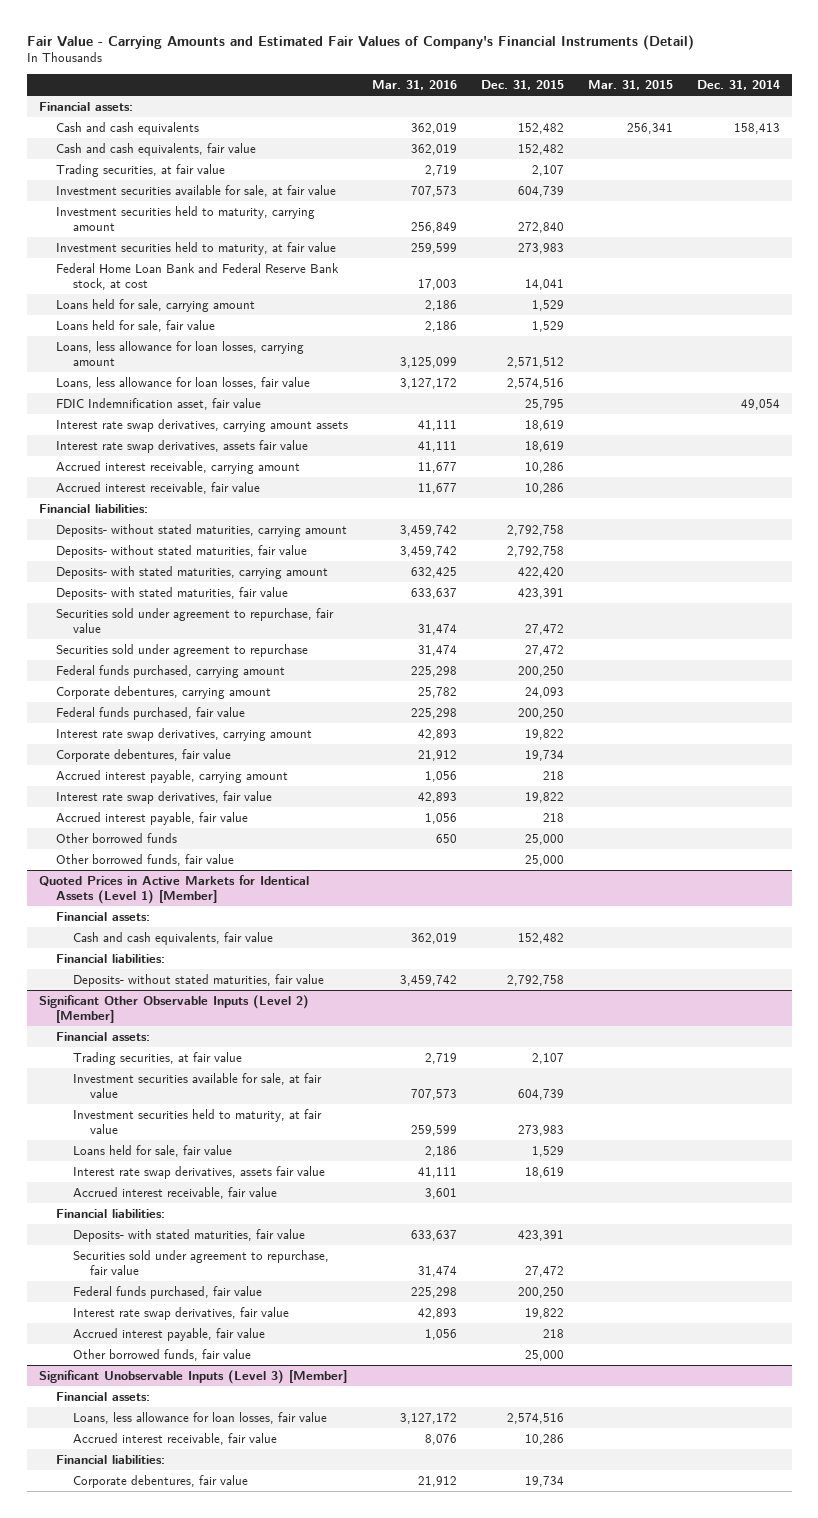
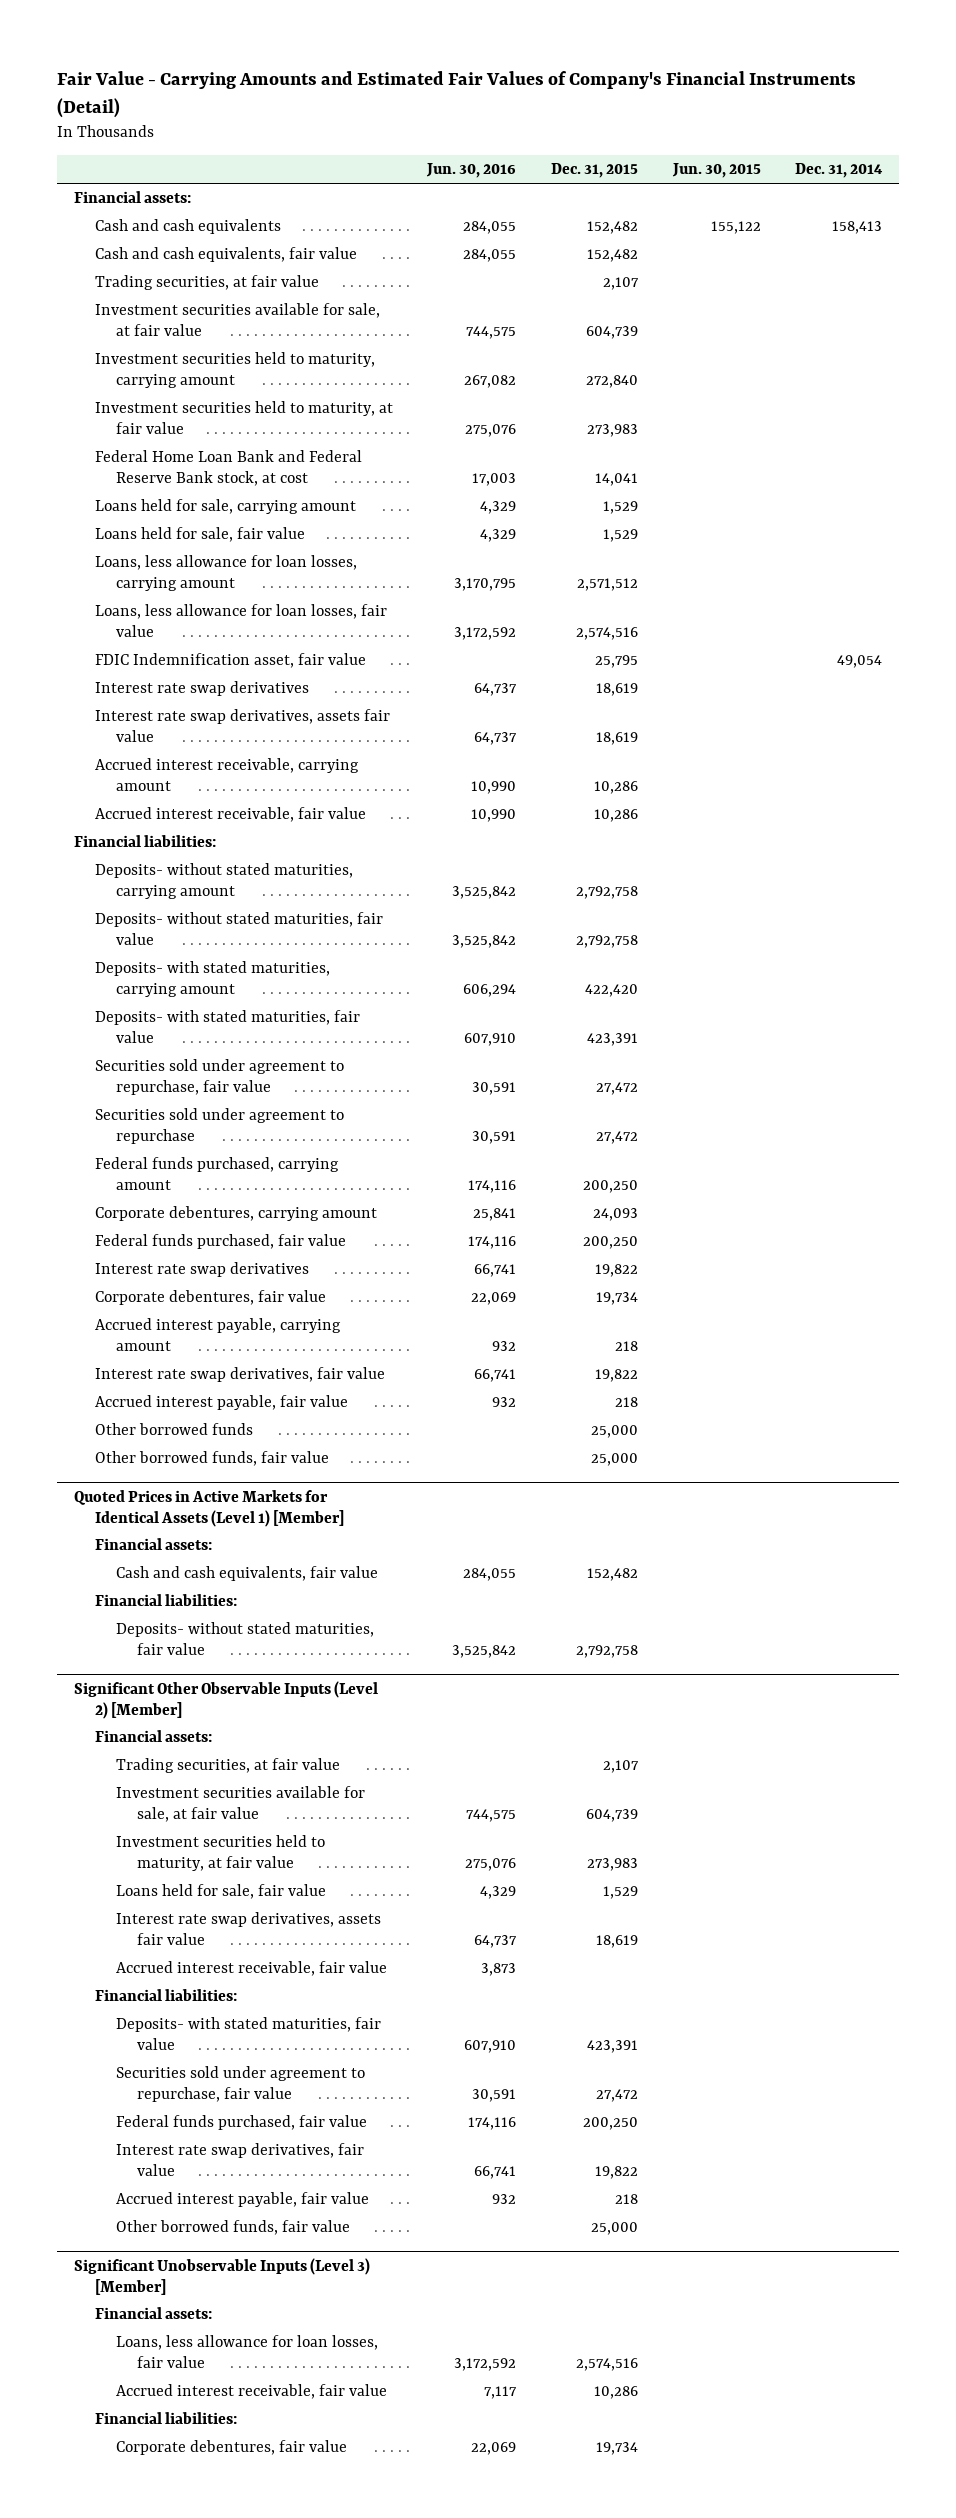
- | Mar. 31, 2016 | Dec. 31, 2015 | Mar. 31, 2015 | Dec. 31, 2014
+ | Jun. 30, 2016 | Dec. 31, 2015 | Jun. 30, 2015 | Dec. 31, 2014
- Interest rate swap derivatives, carrying amount assets | 41,111 | 18,619 | |
+ Interest rate swap derivatives | 64,737 | 18,619 | |
- Interest rate swap derivatives, carrying amount | 42,893 | 19,822 | |
+ Interest rate swap derivatives | 66,741 | 19,822 | |

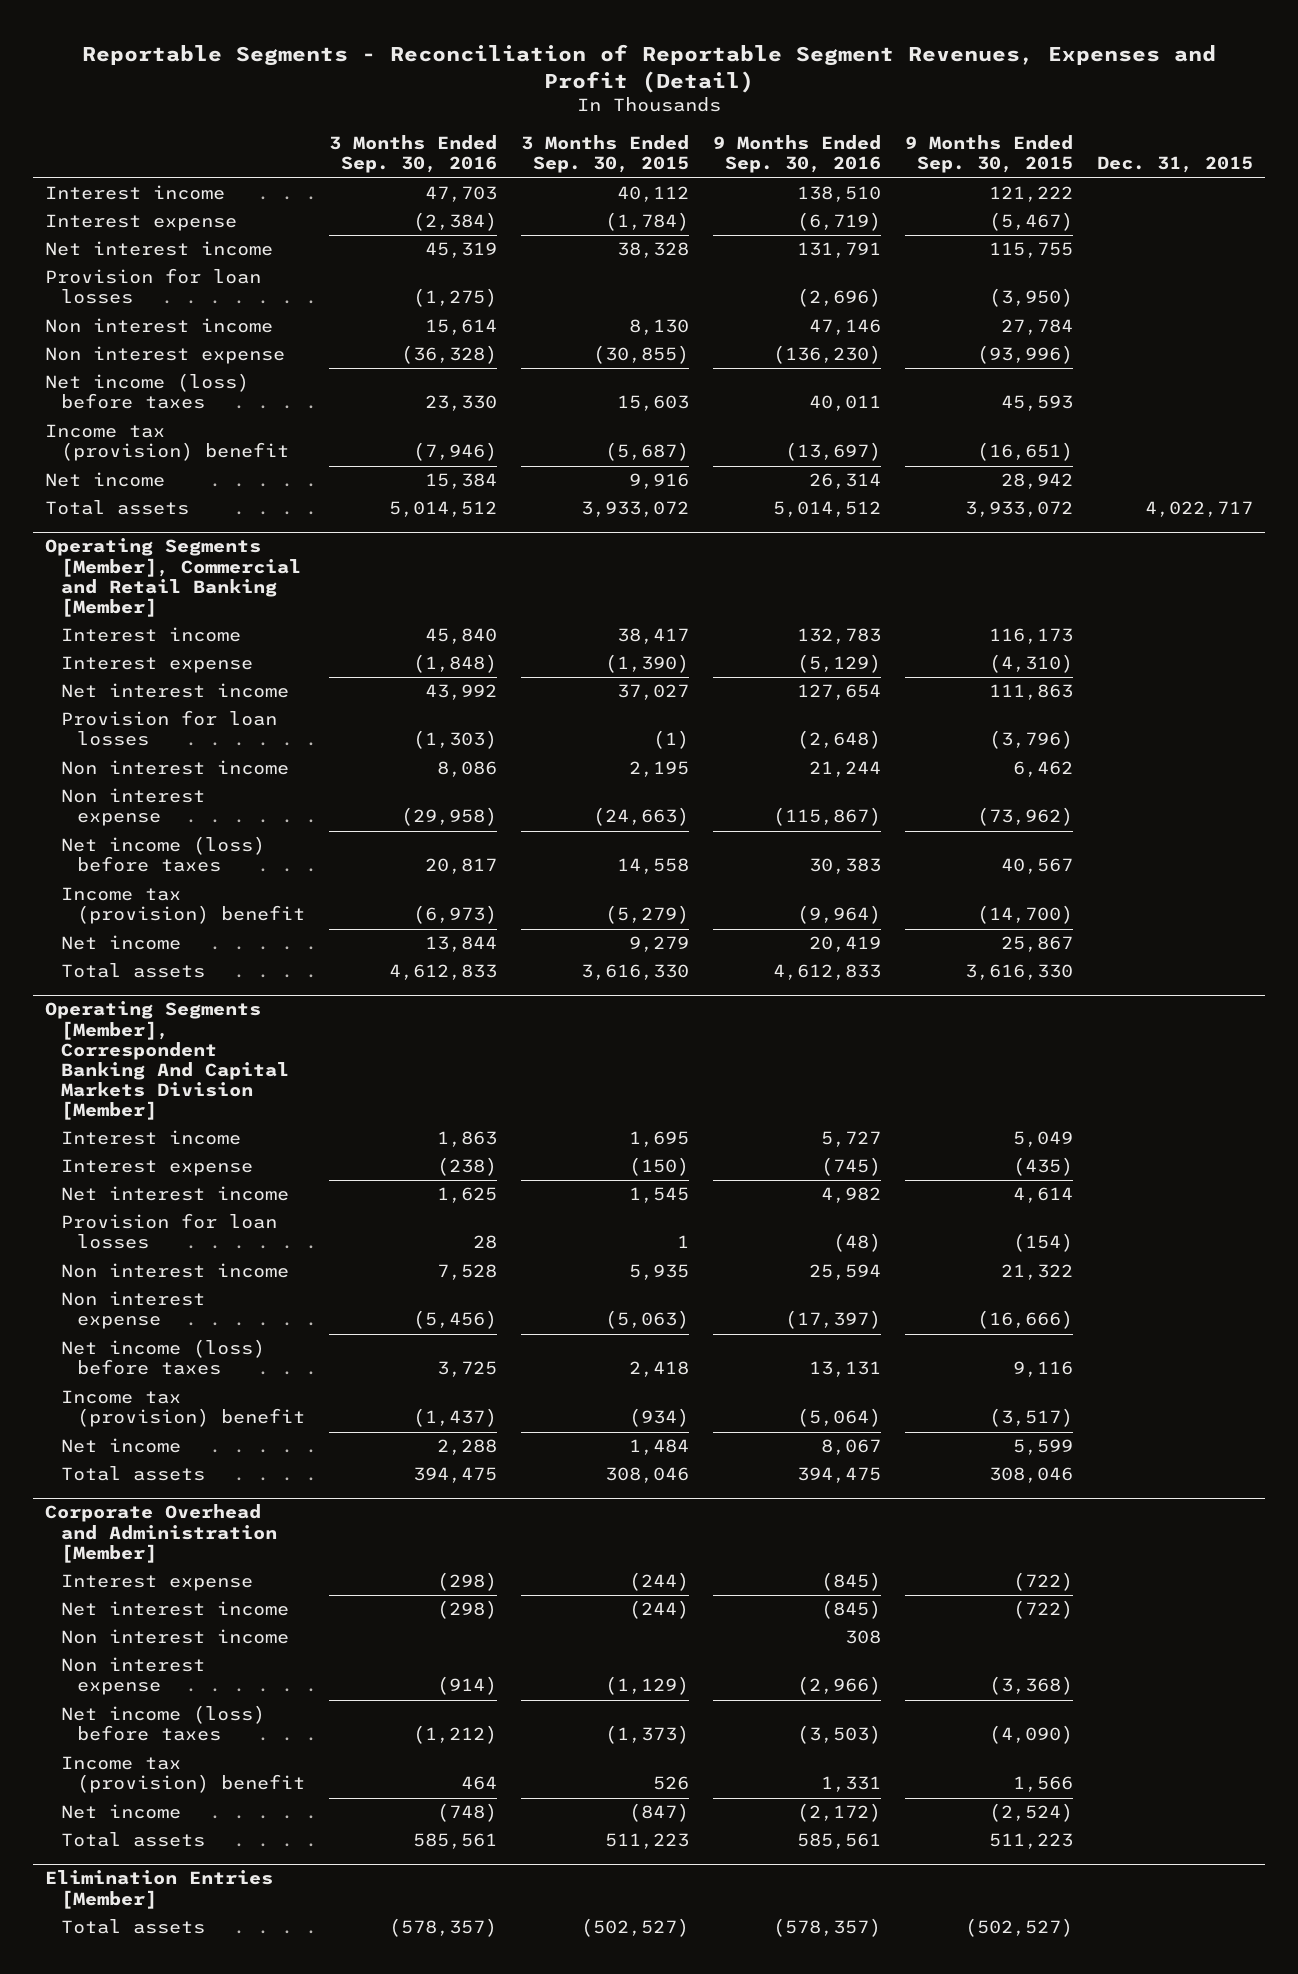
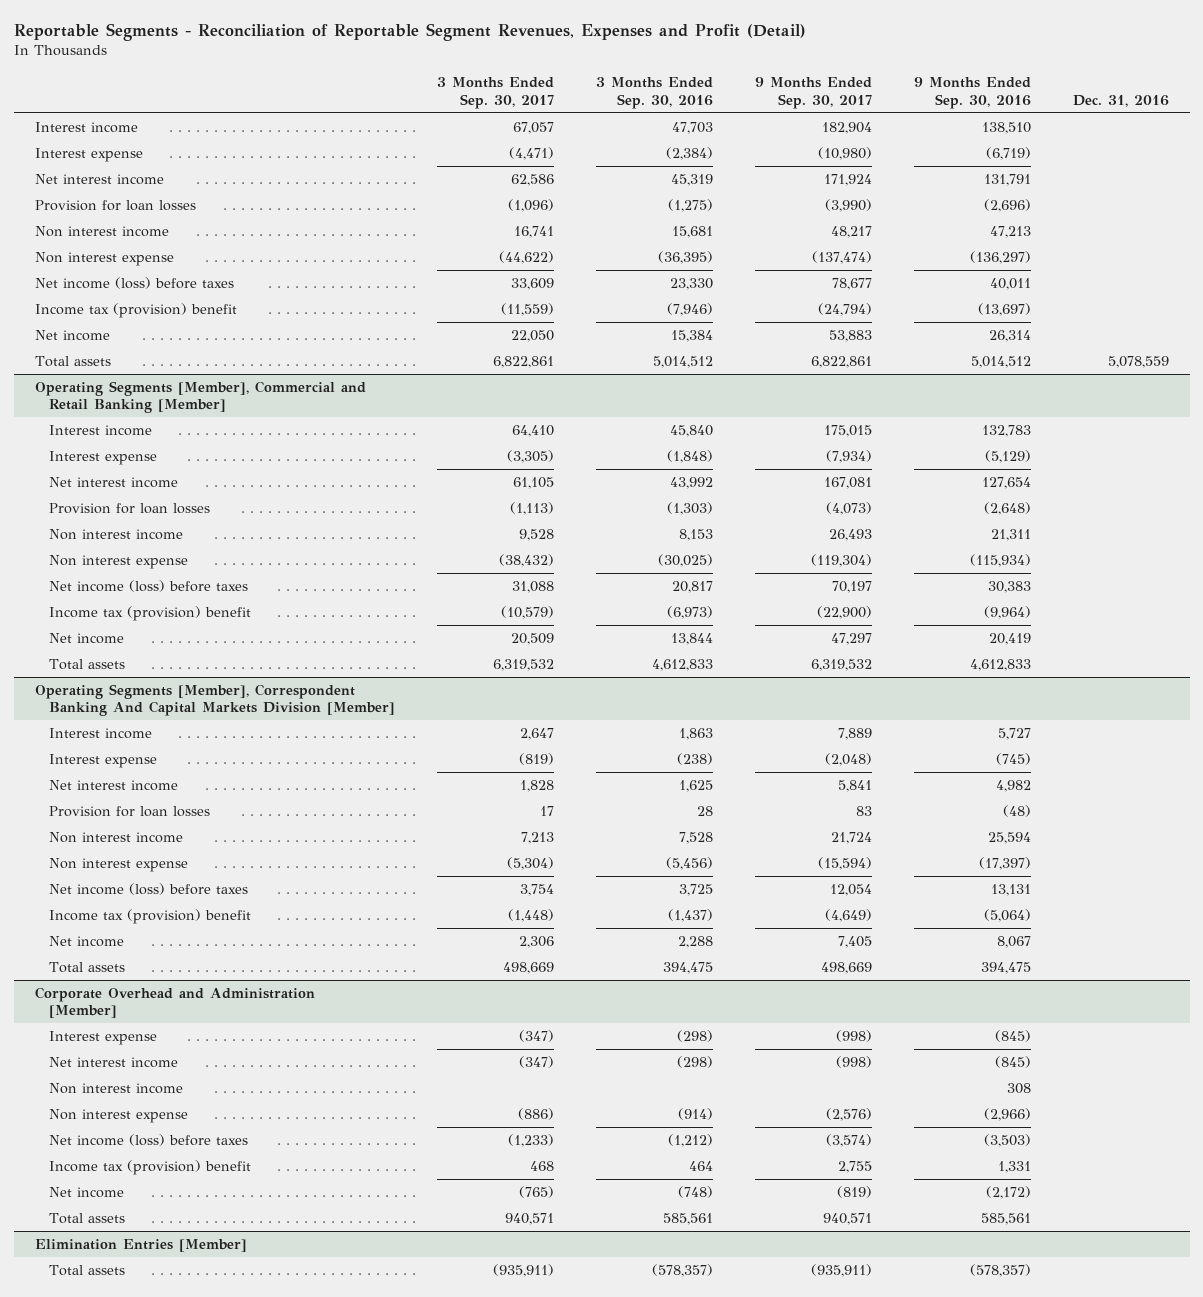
- | 3 Months Ended Sep. 30, 2016 | 3 Months Ended Sep. 30, 2015 | 9 Months Ended Sep. 30, 2016 | 9 Months Ended Sep. 30, 2015 | Dec. 31, 2015
+ | 3 Months Ended Sep. 30, 2017 | 3 Months Ended Sep. 30, 2016 | 9 Months Ended Sep. 30, 2017 | 9 Months Ended Sep. 30, 2016 | Dec. 31, 2016
- Non interest income | 15,614 | 8,130 | 47,146 | 27,784 |
- Non interest expense | (36,328) | (30,855) | (136,230) | (93,996) |
+ Non interest income | 16,741 | 15,681 | 48,217 | 47,213 |
+ Non interest expense | (44,622) | (36,395) | (137,474) | (136,297) |
@ Operating Segments [Member], Commercial and Retail Banking [Member]
- Non interest income | 8,086 | 2,195 | 21,244 | 6,462 |
- Non interest expense | (29,958) | (24,663) | (115,867) | (73,962) |
+ Non interest income | 9,528 | 8,153 | 26,493 | 21,311 |
+ Non interest expense | (38,432) | (30,025) | (119,304) | (115,934) |

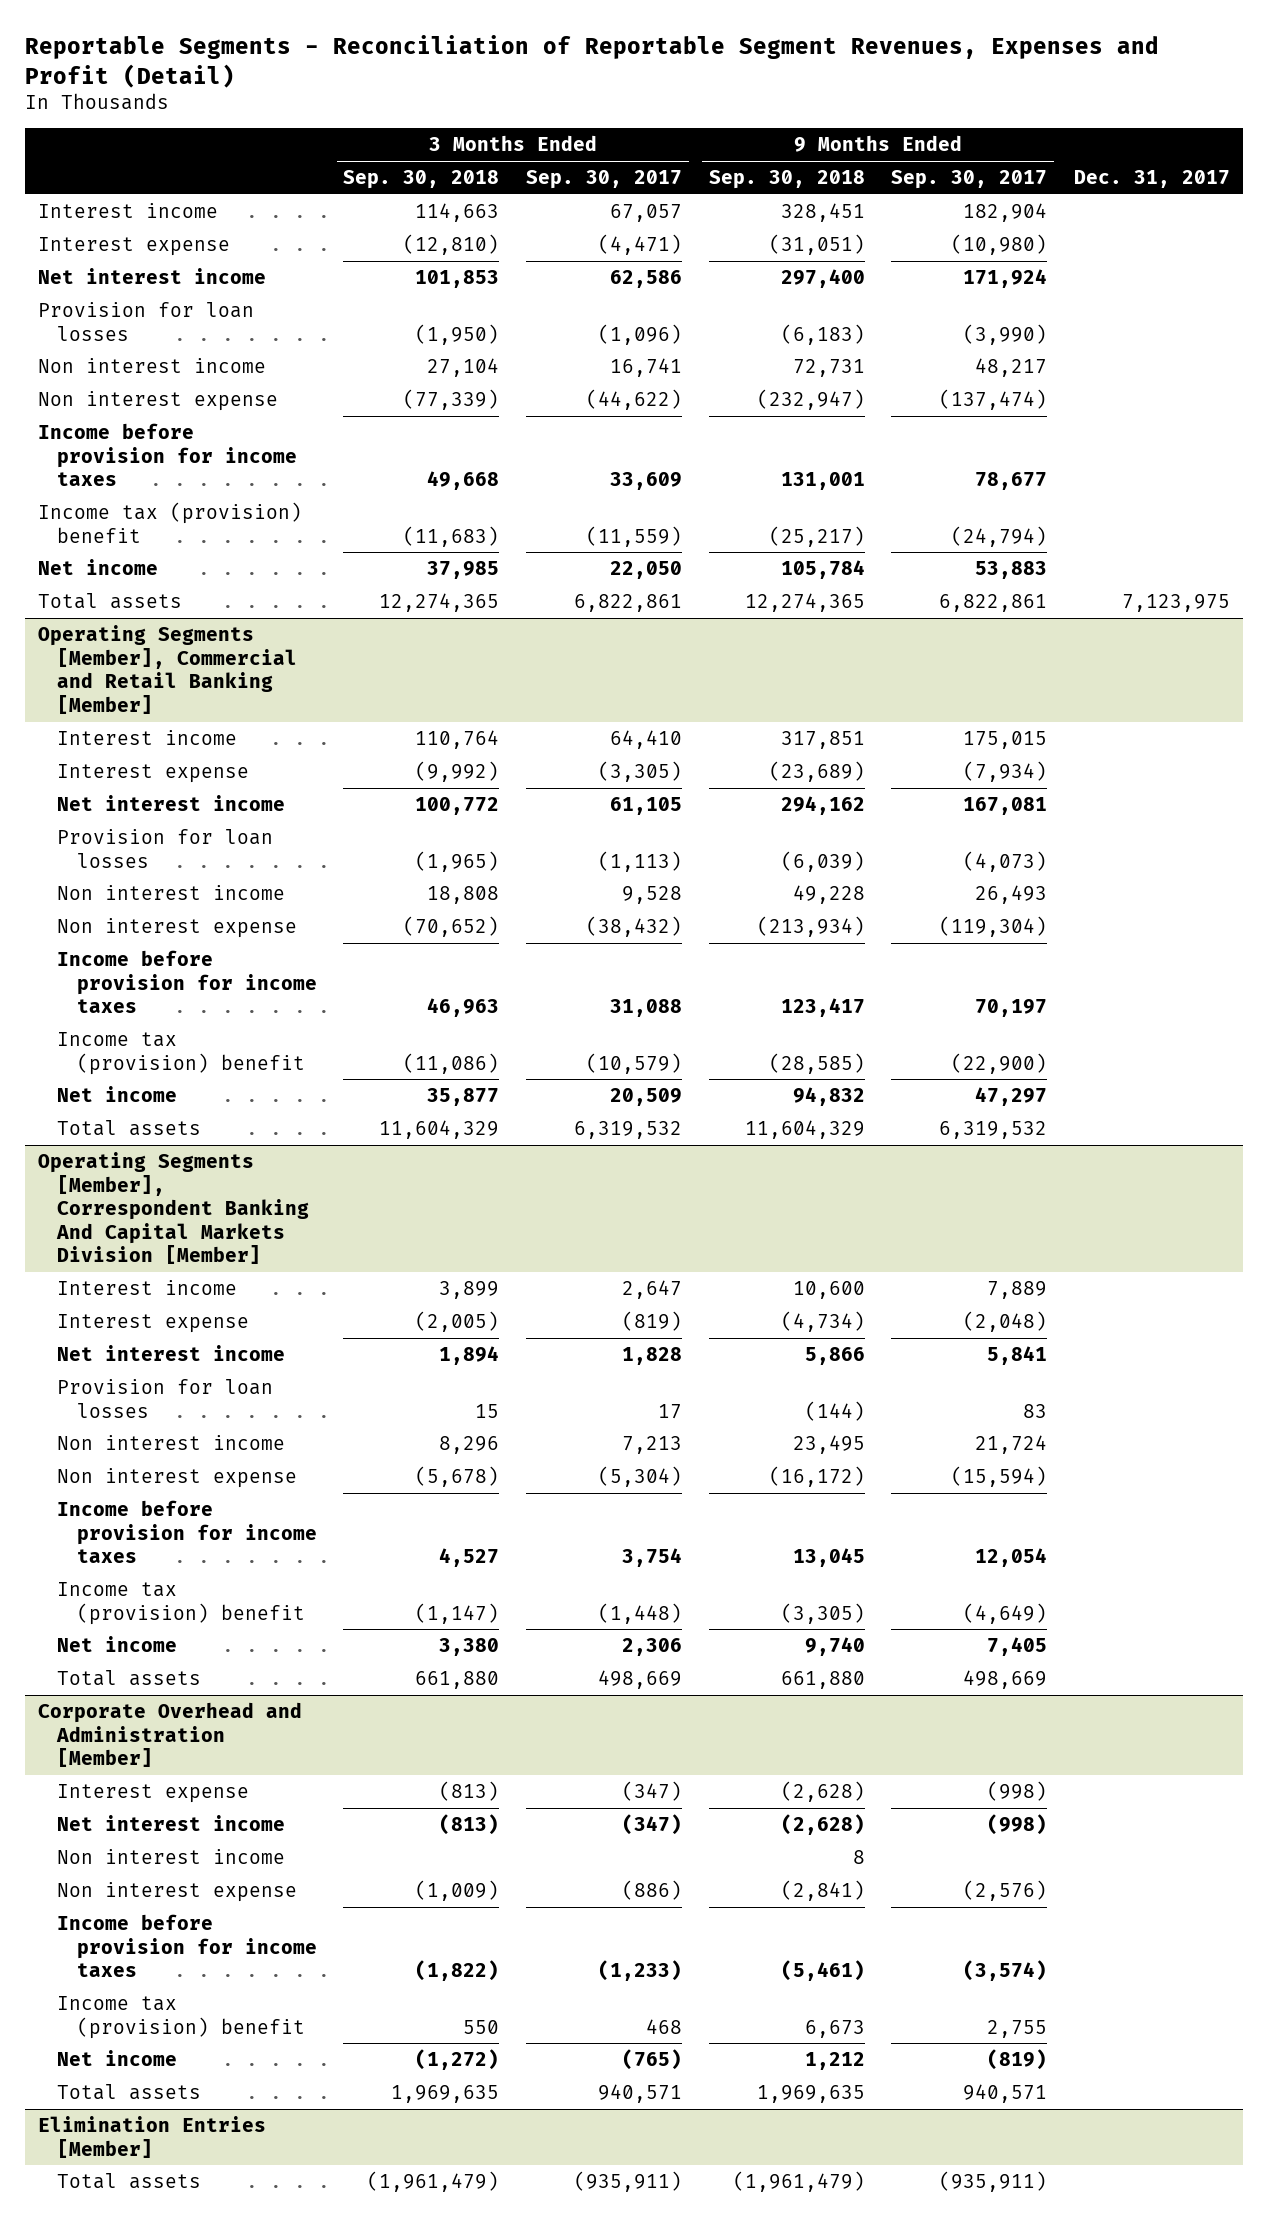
- | 3 Months Ended Sep. 30, 2017 | 3 Months Ended Sep. 30, 2016 | 9 Months Ended Sep. 30, 2017 | 9 Months Ended Sep. 30, 2016 | Dec. 31, 2016
+ | 3 Months Ended Sep. 30, 2018 | 3 Months Ended Sep. 30, 2017 | 9 Months Ended Sep. 30, 2018 | 9 Months Ended Sep. 30, 2017 | Dec. 31, 2017
- Net income (loss) before taxes | 33,609 | 23,330 | 78,677 | 40,011 |
+ Income before provision for income taxes | 49,668 | 33,609 | 131,001 | 78,677 |
@ Operating Segments [Member], Commercial and Retail Banking [Member]
- Net income (loss) before taxes | 31,088 | 20,817 | 70,197 | 30,383 |
+ Income before provision for income taxes | 46,963 | 31,088 | 123,417 | 70,197 |
@ Operating Segments [Member], Correspondent Banking And Capital Markets Division [Member]
- Net income (loss) before taxes | 3,754 | 3,725 | 12,054 | 13,131 |
+ Income before provision for income taxes | 4,527 | 3,754 | 13,045 | 12,054 |
@ Corporate Overhead and Administration [Member]
- Net income (loss) before taxes | (1,233) | (1,212) | (3,574) | (3,503) |
+ Income before provision for income taxes | (1,822) | (1,233) | (5,461) | (3,574) |

